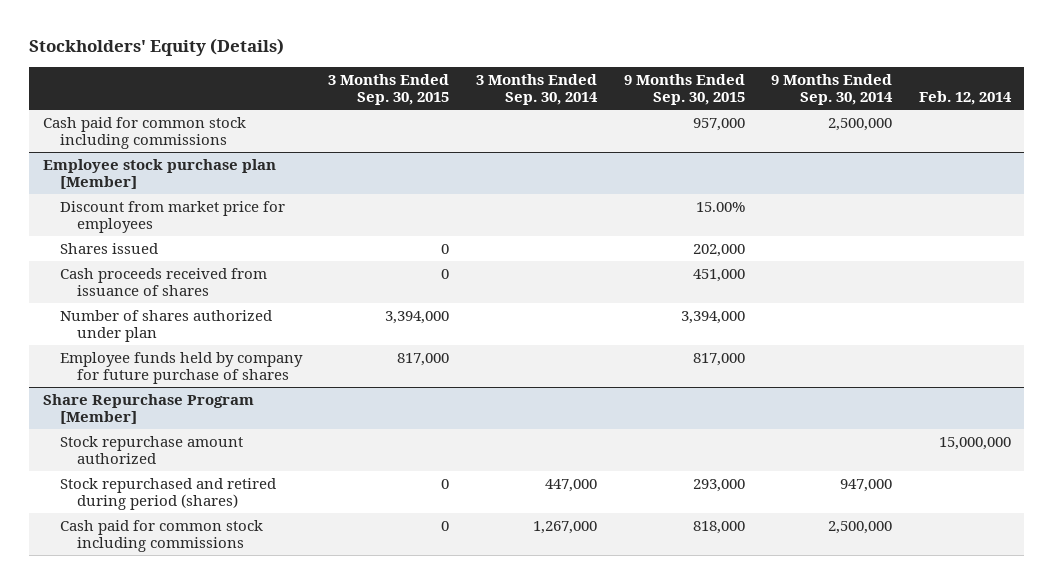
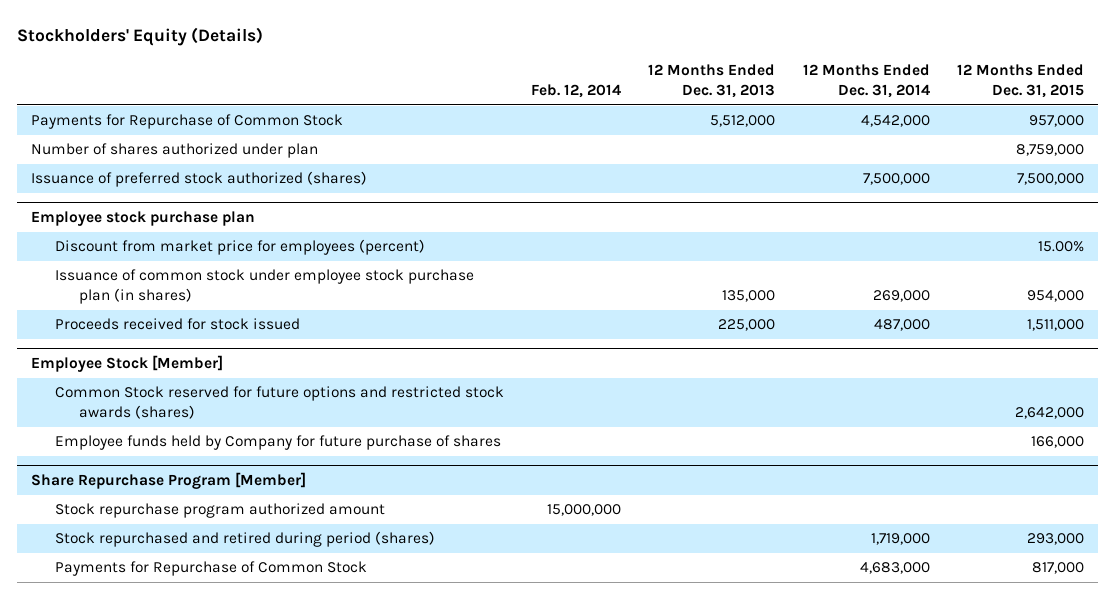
- | 3 Months Ended Sep. 30, 2015 | 3 Months Ended Sep. 30, 2014 | 9 Months Ended Sep. 30, 2015 | 9 Months Ended Sep. 30, 2014 | Feb. 12, 2014
+ | Feb. 12, 2014 | 12 Months Ended Dec. 31, 2013 | 12 Months Ended Dec. 31, 2014 | 12 Months Ended Dec. 31, 2015
- Cash paid for common stock including commissions | | | 957,000 | 2,500,000 |
- Employee stock purchase plan [Member]
- Discount from market price for employees | | | 15.00% | |
- Shares issued | 0 | | 202,000 | |
- Cash proceeds received from issuance of shares | 0 | | 451,000 | |
- Number of shares authorized under plan | 3,394,000 | | 3,394,000 | |
- Employee funds held by company for future purchase of shares | 817,000 | | 817,000 | |
+ Payments for Repurchase of Common Stock | | 5,512,000 | 4,542,000 | 957,000
+ Number of shares authorized under plan | | | | 8,759,000
+ Issuance of preferred stock authorized (shares) | | | 7,500,000 | 7,500,000
+ Employee stock purchase plan
+ Discount from market price for employees (percent) | | | | 15.00%
+ Issuance of common stock under employee stock purchase plan (in shares) | | 135,000 | 269,000 | 954,000
+ Proceeds received for stock issued | | 225,000 | 487,000 | 1,511,000
+ Employee Stock [Member]
+ Common Stock reserved for future options and restricted stock awards (shares) | | | | 2,642,000
+ Employee funds held by Company for future purchase of shares | | | | 166,000
@ Share Repurchase Program [Member]
- Stock repurchase amount authorized | | | | | 15,000,000
+ Stock repurchase program authorized amount | 15,000,000 | | |
- Cash paid for common stock including commissions | 0 | 1,267,000 | 818,000 | 2,500,000 |
+ Payments for Repurchase of Common Stock | | | 4,683,000 | 817,000

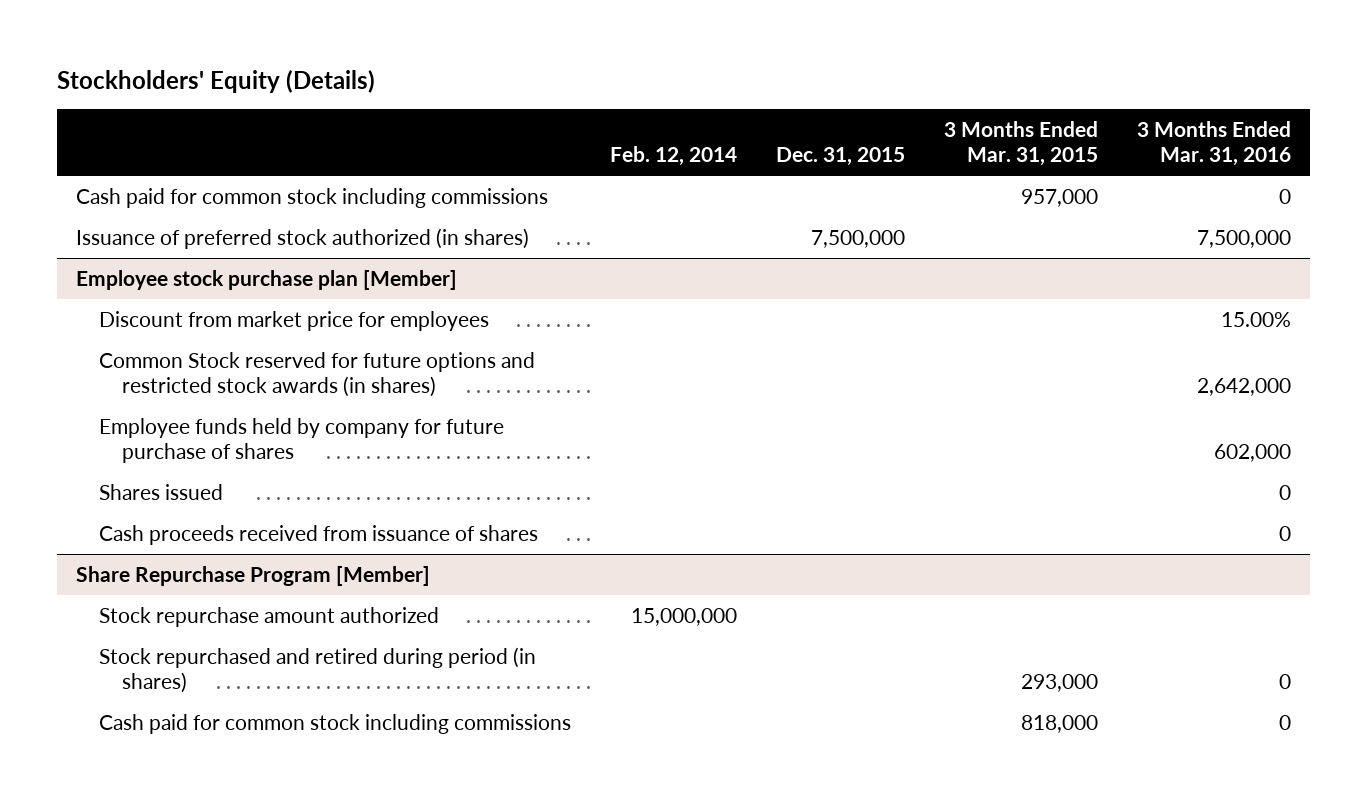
- | Feb. 12, 2014 | 12 Months Ended Dec. 31, 2013 | 12 Months Ended Dec. 31, 2014 | 12 Months Ended Dec. 31, 2015
+ | Feb. 12, 2014 | Dec. 31, 2015 | 3 Months Ended Mar. 31, 2015 | 3 Months Ended Mar. 31, 2016
- Payments for Repurchase of Common Stock | | 5,512,000 | 4,542,000 | 957,000
- Number of shares authorized under plan | | | | 8,759,000
- Issuance of preferred stock authorized (shares) | | | 7,500,000 | 7,500,000
- Employee stock purchase plan
- Discount from market price for employees (percent) | | | | 15.00%
- Issuance of common stock under employee stock purchase plan (in shares) | | 135,000 | 269,000 | 954,000
- Proceeds received for stock issued | | 225,000 | 487,000 | 1,511,000
- Employee Stock [Member]
- Common Stock reserved for future options and restricted stock awards (shares) | | | | 2,642,000
- Employee funds held by Company for future purchase of shares | | | | 166,000
+ Cash paid for common stock including commissions | | | 957,000 | 0
+ Issuance of preferred stock authorized (in shares) | | 7,500,000 | | 7,500,000
+ Employee stock purchase plan [Member]
+ Discount from market price for employees | | | | 15.00%
+ Common Stock reserved for future options and restricted stock awards (in shares) | | | | 2,642,000
+ Employee funds held by company for future purchase of shares | | | | 602,000
+ Shares issued | | | | 0
+ Cash proceeds received from issuance of shares | | | | 0
@ Share Repurchase Program [Member]
- Stock repurchase program authorized amount | 15,000,000 | | |
- Stock repurchased and retired during period (shares) | | | 1,719,000 | 293,000
- Payments for Repurchase of Common Stock | | | 4,683,000 | 817,000
+ Stock repurchase amount authorized | 15,000,000 | | |
+ Stock repurchased and retired during period (in shares) | | | 293,000 | 0
+ Cash paid for common stock including commissions | | | 818,000 | 0

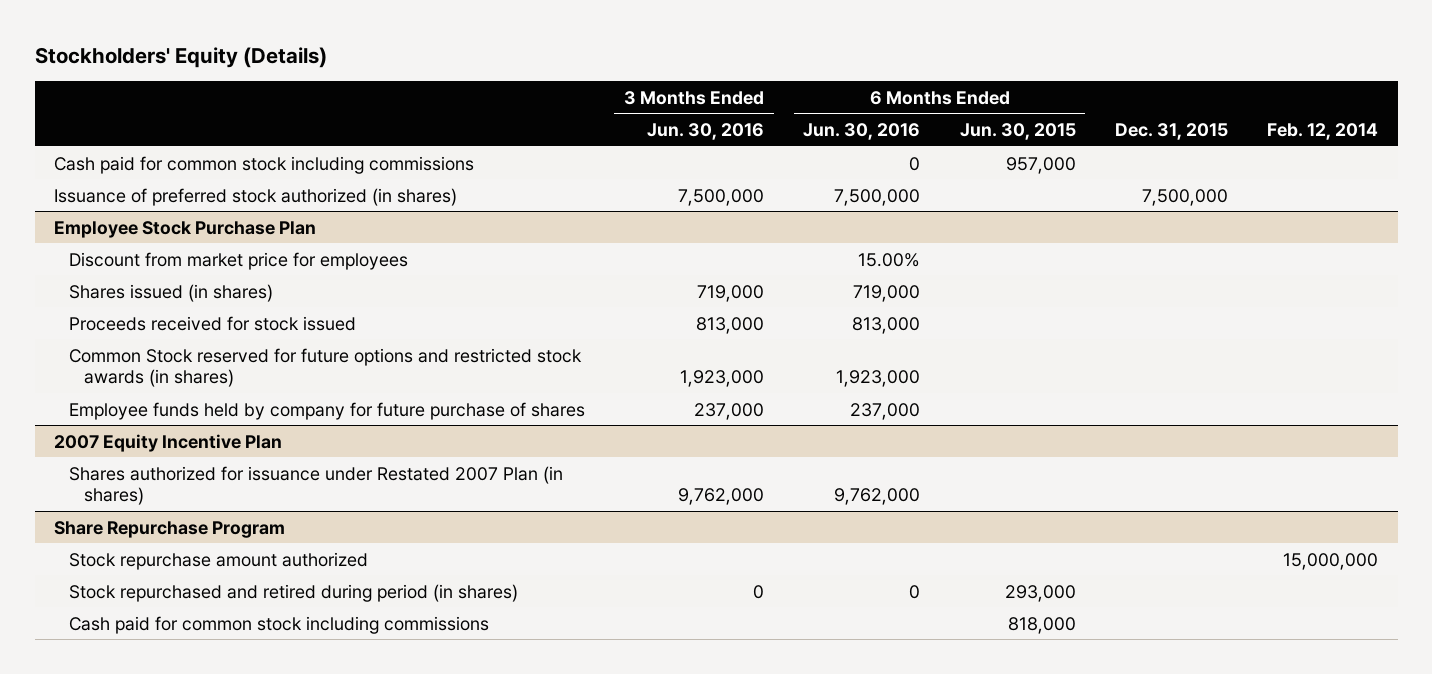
- | Feb. 12, 2014 | Dec. 31, 2015 | 3 Months Ended Mar. 31, 2015 | 3 Months Ended Mar. 31, 2016
+ | 3 Months Ended Jun. 30, 2016 | 6 Months Ended Jun. 30, 2016 | 6 Months Ended Jun. 30, 2015 | Dec. 31, 2015 | Feb. 12, 2014
- Employee stock purchase plan [Member]
+ Employee Stock Purchase Plan
+ Shares issued (in shares) | 719,000 | 719,000 | | |
+ Proceeds received for stock issued | 813,000 | 813,000 | | |
- Shares issued | | | | 0
- Cash proceeds received from issuance of shares | | | | 0
- Share Repurchase Program [Member]
+ 2007 Equity Incentive Plan
+ Shares authorized for issuance under Restated 2007 Plan (in shares) | 9,762,000 | 9,762,000 | | |
+ Share Repurchase Program

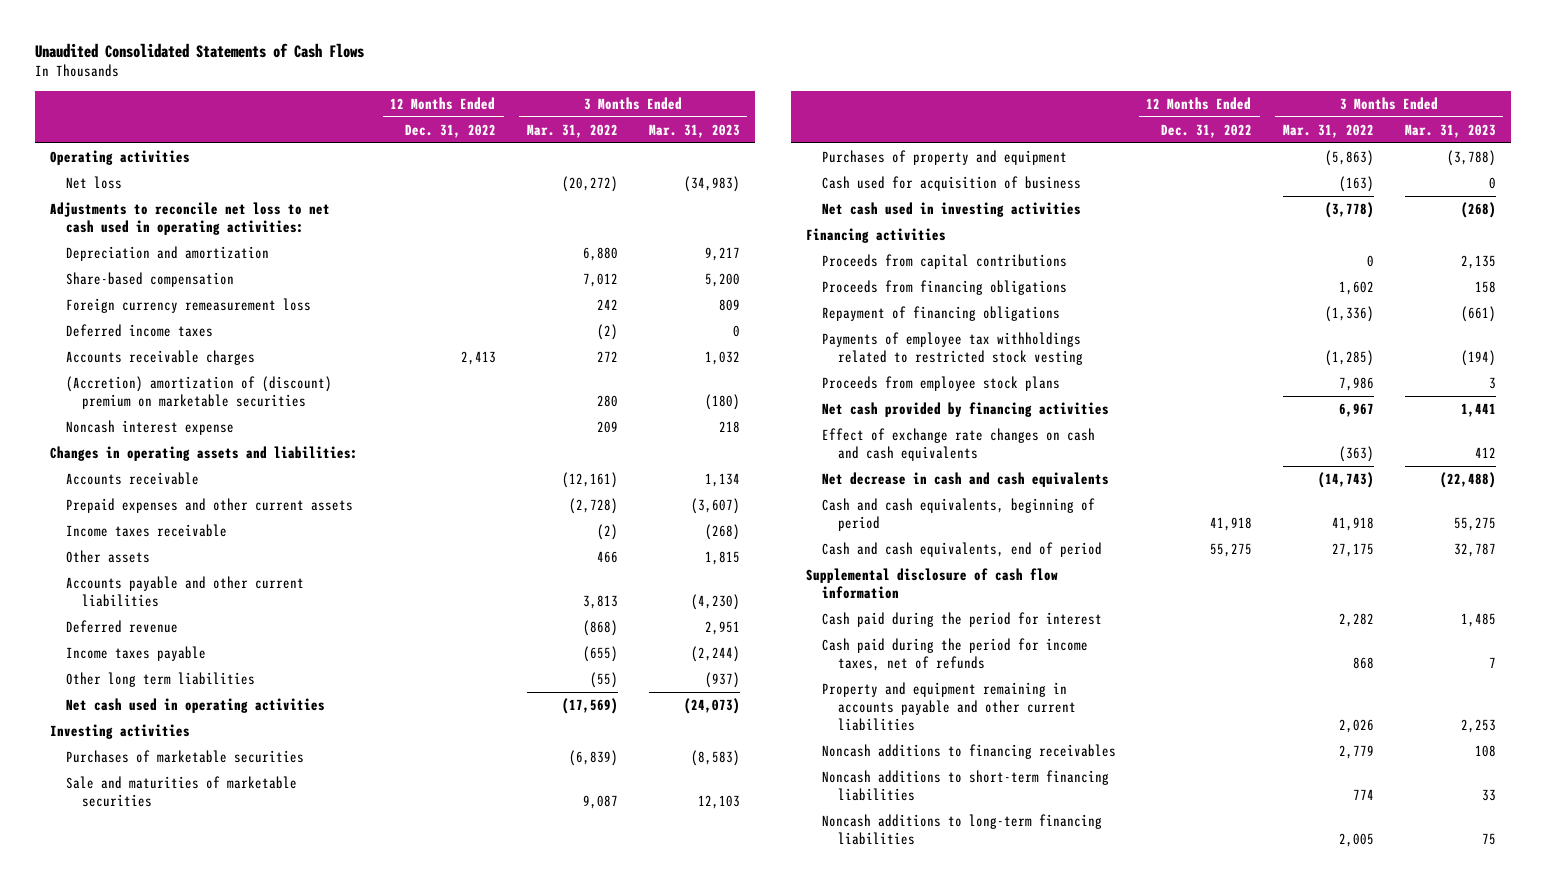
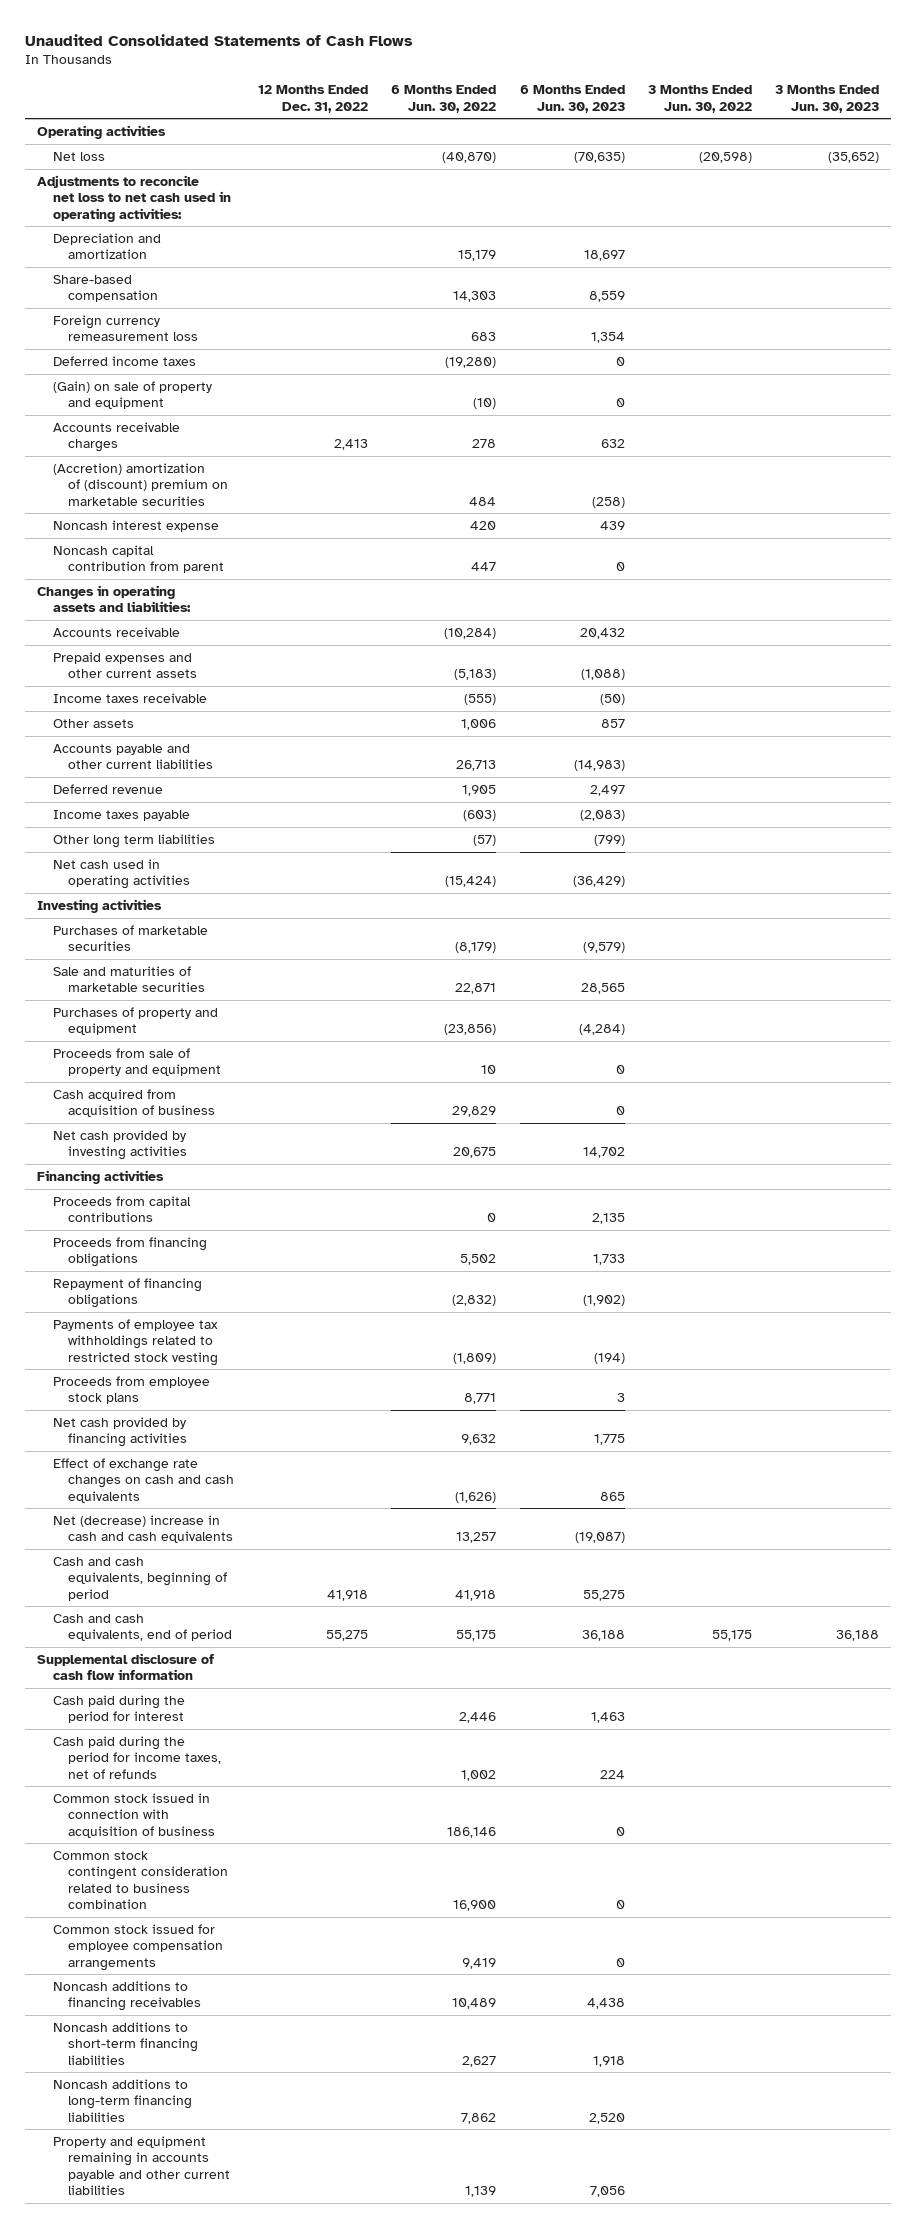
- | 12 Months Ended Dec. 31, 2022 | 3 Months Ended Mar. 31, 2022 | 3 Months Ended Mar. 31, 2023
+ | 12 Months Ended Dec. 31, 2022 | 6 Months Ended Jun. 30, 2022 | 6 Months Ended Jun. 30, 2023 | 3 Months Ended Jun. 30, 2022 | 3 Months Ended Jun. 30, 2023
+ (Gain) on sale of property and equipment | | (10) | 0 | |
+ Noncash capital contribution from parent | | 447 | 0 | |
- Cash used for acquisition of business | | (163) | 0
- Net cash used in investing activities | | (3,778) | (268)
+ Proceeds from sale of property and equipment | | 10 | 0 | |
+ Cash acquired from acquisition of business | | 29,829 | 0 | |
+ Net cash provided by investing activities | | 20,675 | 14,702 | |
- Net decrease in cash and cash equivalents | | (14,743) | (22,488)
+ Net (decrease) increase in cash and cash equivalents | | 13,257 | (19,087) | |
+ Common stock issued in connection with acquisition of business | | 186,146 | 0 | |
+ Common stock contingent consideration related to business combination | | 16,900 | 0 | |
+ Common stock issued for employee compensation arrangements | | 9,419 | 0 | |
moved down: Property and equipment remaining in accounts payable and other current liabilities | | 1,139 | 7,056 | |

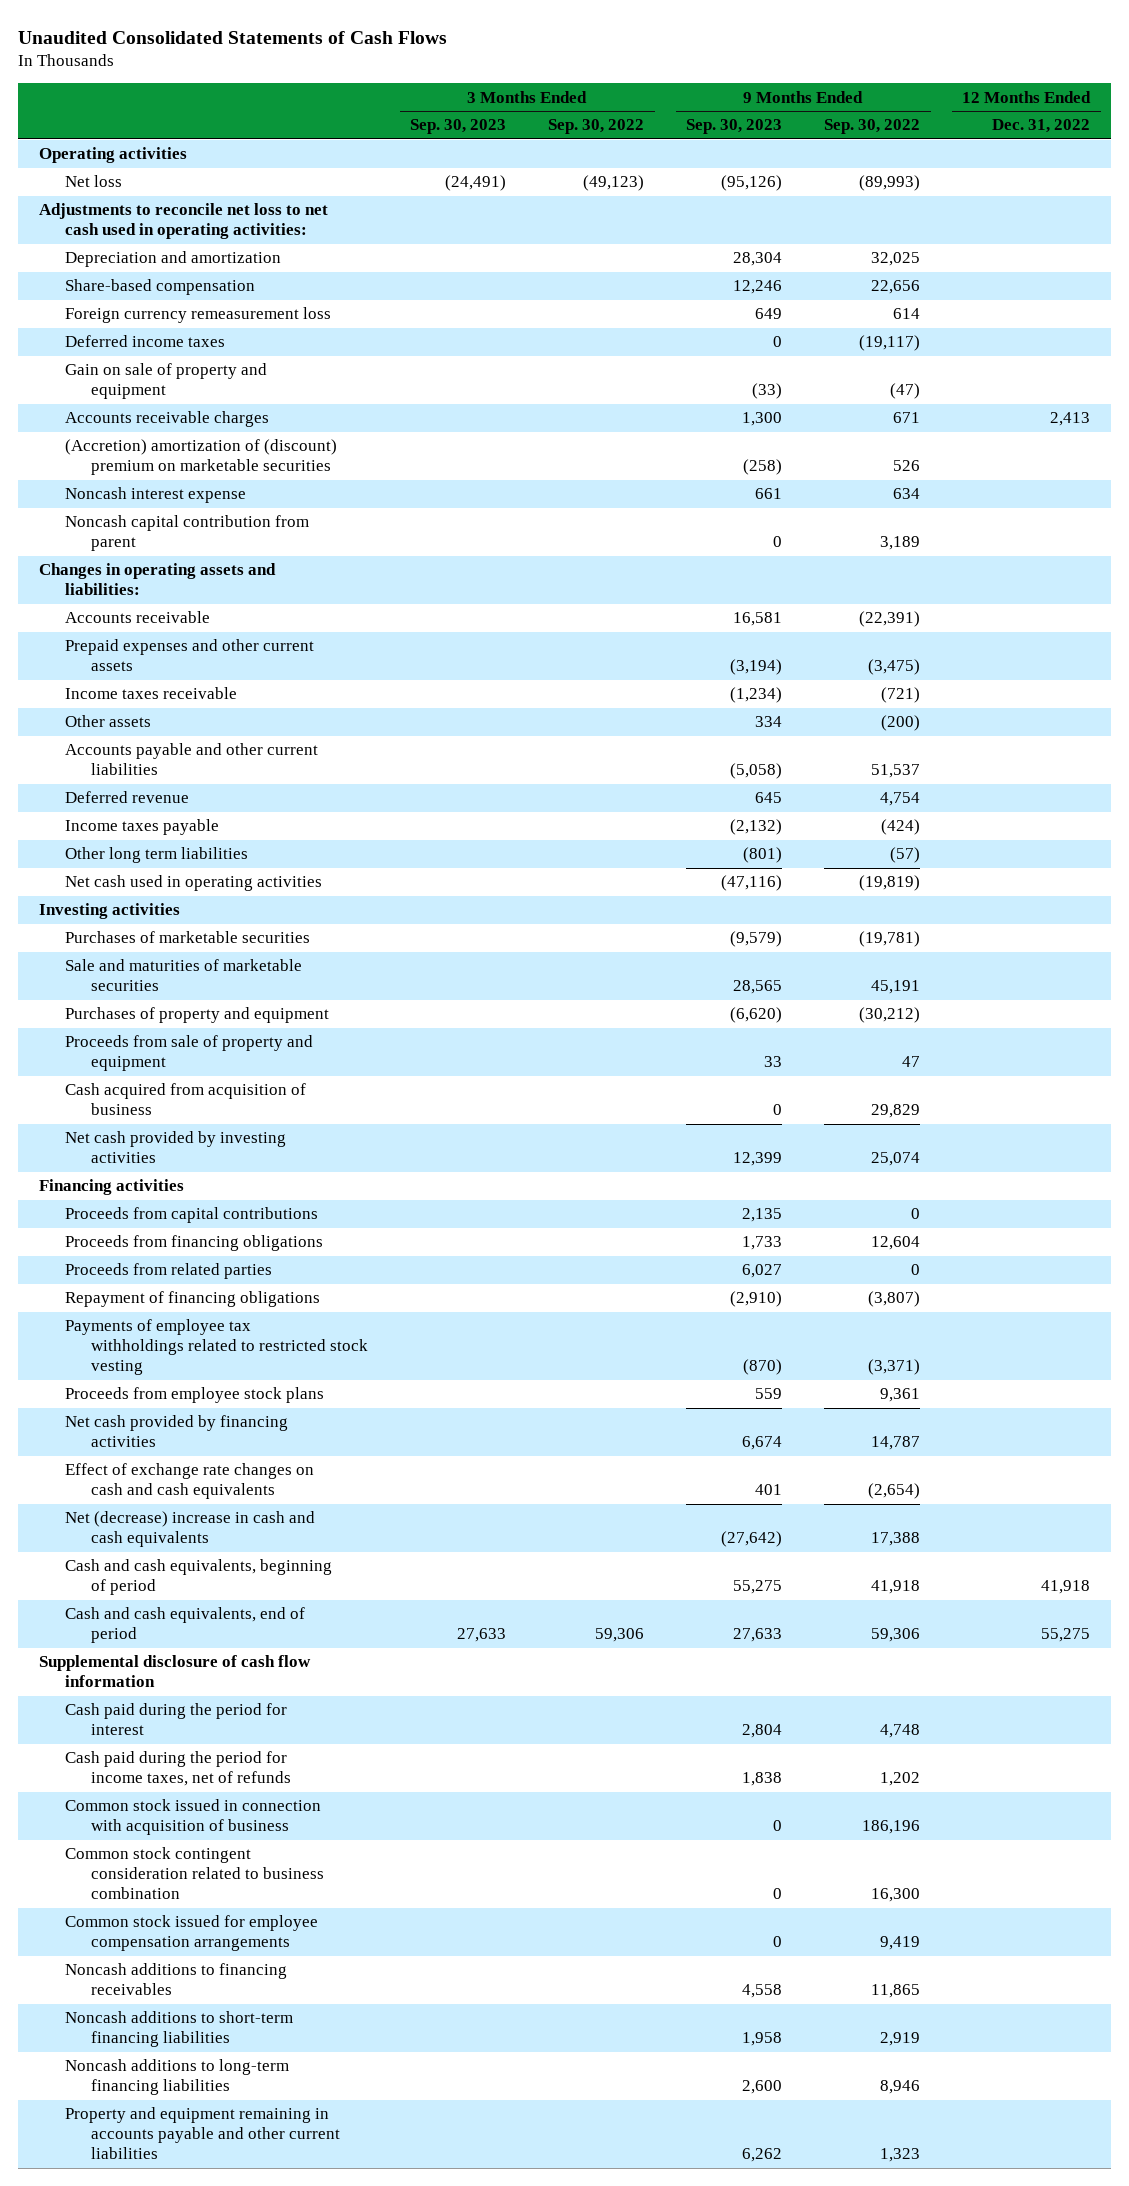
- | 12 Months Ended Dec. 31, 2022 | 6 Months Ended Jun. 30, 2022 | 6 Months Ended Jun. 30, 2023 | 3 Months Ended Jun. 30, 2022 | 3 Months Ended Jun. 30, 2023
+ | 3 Months Ended Sep. 30, 2023 | 3 Months Ended Sep. 30, 2022 | 9 Months Ended Sep. 30, 2023 | 9 Months Ended Sep. 30, 2022 | 12 Months Ended Dec. 31, 2022
- (Gain) on sale of property and equipment | | (10) | 0 | |
+ Gain on sale of property and equipment | | | (33) | (47) |
+ Proceeds from related parties | | | 6,027 | 0 |

